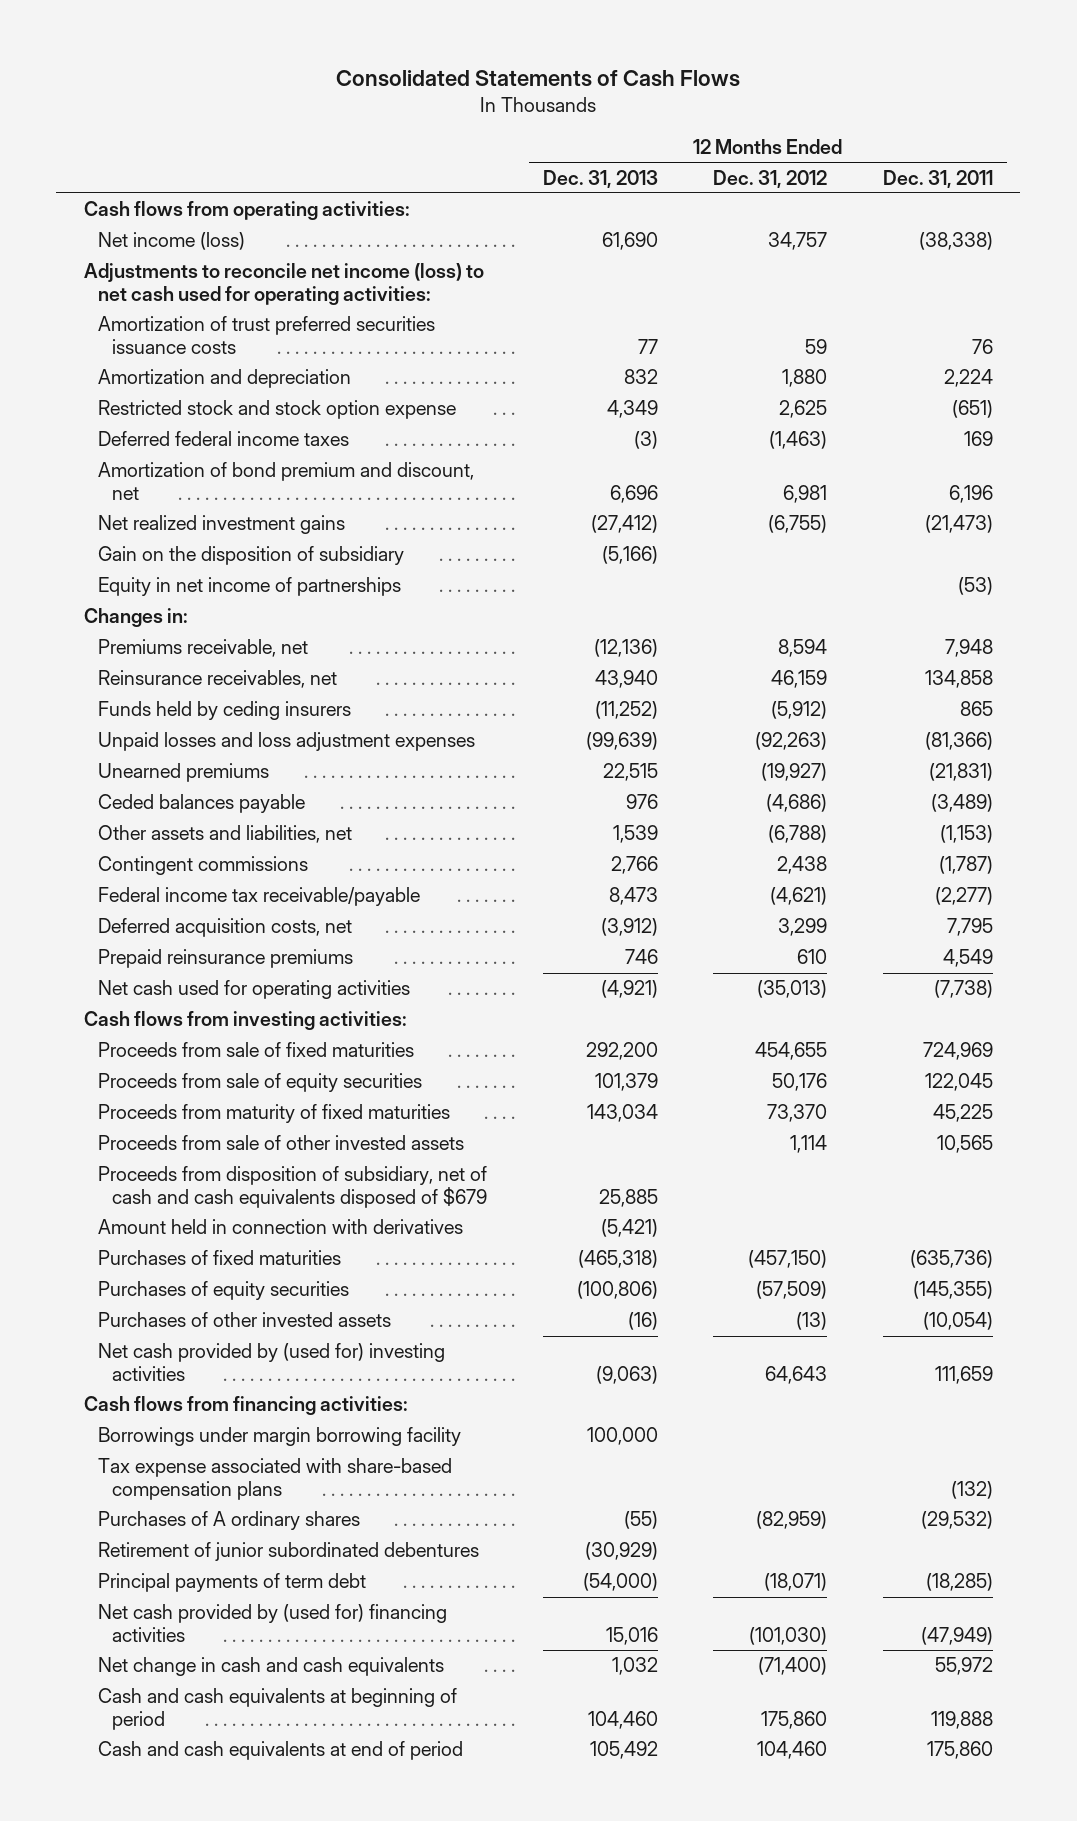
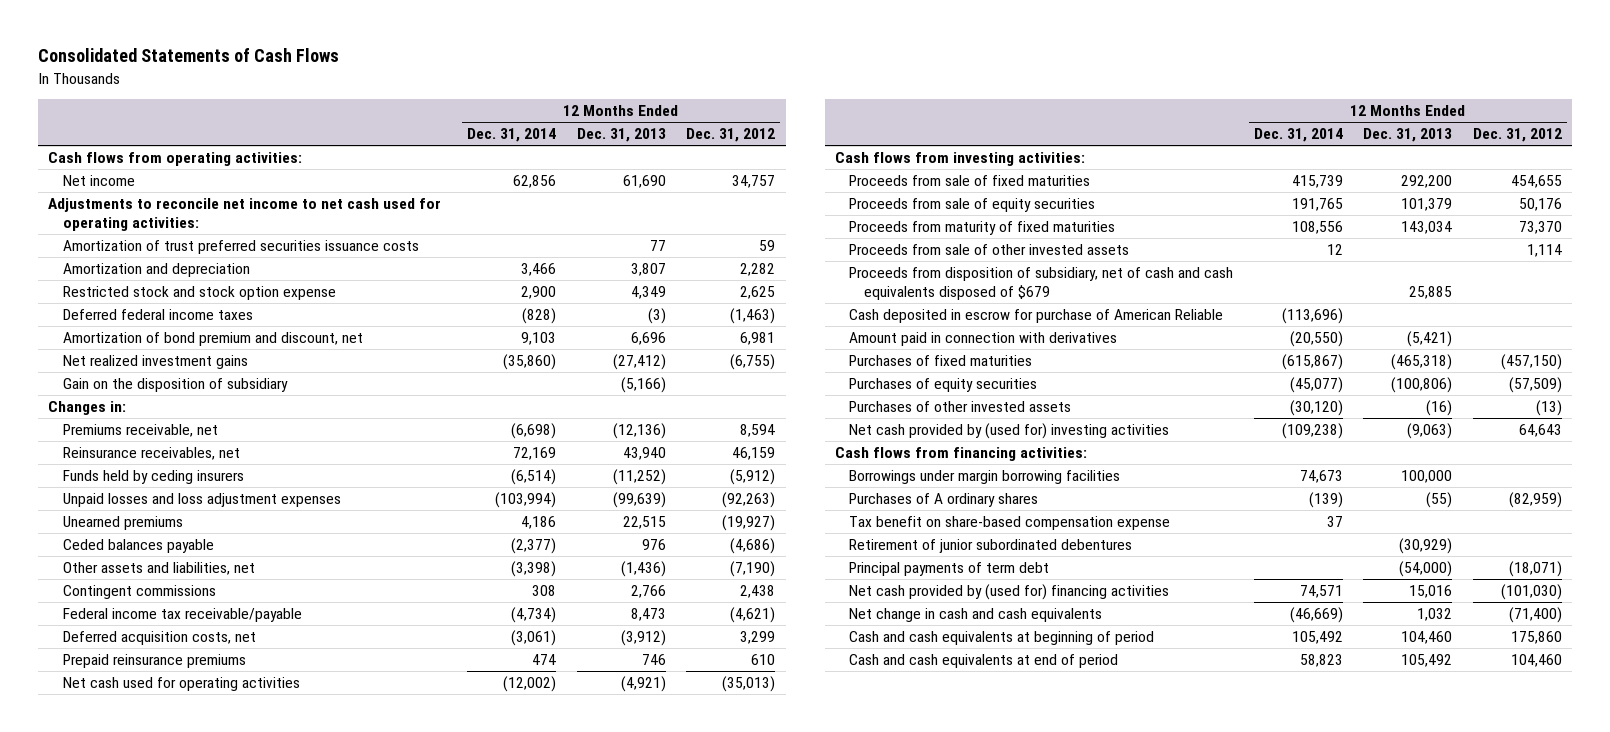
- | 12 Months Ended Dec. 31, 2013 | 12 Months Ended Dec. 31, 2012 | 12 Months Ended Dec. 31, 2011
+ | 12 Months Ended Dec. 31, 2014 | 12 Months Ended Dec. 31, 2013 | 12 Months Ended Dec. 31, 2012
- Net income (loss) | 61,690 | 34,757 | (38,338)
- Adjustments to reconcile net income (loss) to net cash used for operating activities:
+ Net income | 62,856 | 61,690 | 34,757
+ Adjustments to reconcile net income to net cash used for operating activities:
- Amortization and depreciation | 832 | 1,880 | 2,224
+ Amortization and depreciation | 3,466 | 3,807 | 2,282
- Equity in net income of partnerships | | | (53)
- Other assets and liabilities, net | 1,539 | (6,788) | (1,153)
+ Other assets and liabilities, net | (3,398) | (1,436) | (7,190)
- Amount held in connection with derivatives | (5,421) | |
+ Cash deposited in escrow for purchase of American Reliable | (113,696) | |
+ Amount paid in connection with derivatives | (20,550) | (5,421) |
- Borrowings under margin borrowing facility | 100,000 | |
- Tax expense associated with share-based compensation plans | | | (132)
+ Borrowings under margin borrowing facilities | 74,673 | 100,000 |
+ Tax benefit on share-based compensation expense | 37 | |

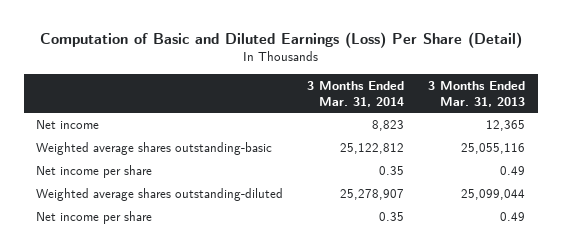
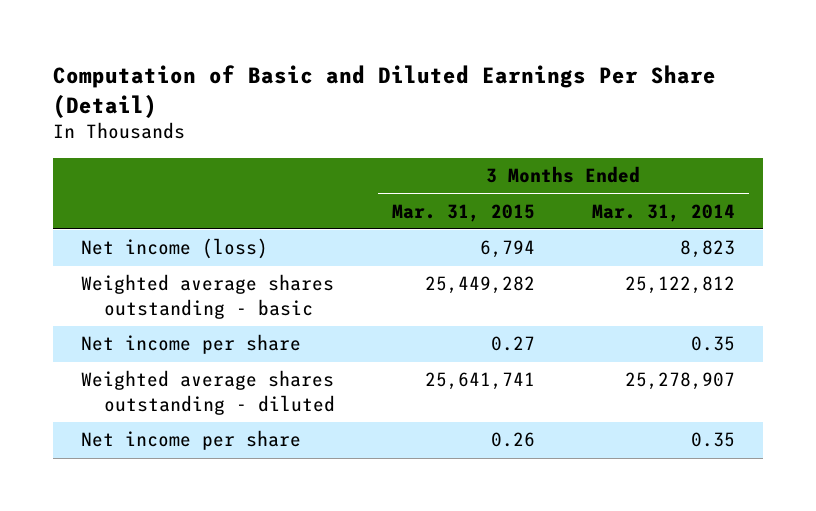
- Computation of Basic and Diluted Earnings (Loss) Per Share (Detail)
+ Computation of Basic and Diluted Earnings Per Share (Detail)
- | 3 Months Ended Mar. 31, 2014 | 3 Months Ended Mar. 31, 2013
+ | 3 Months Ended Mar. 31, 2015 | 3 Months Ended Mar. 31, 2014
- Net income | 8,823 | 12,365
- Weighted average shares outstanding-basic | 25,122,812 | 25,055,116
+ Net income (loss) | 6,794 | 8,823
+ Weighted average shares outstanding - basic | 25,449,282 | 25,122,812
- Weighted average shares outstanding-diluted | 25,278,907 | 25,099,044
+ Weighted average shares outstanding - diluted | 25,641,741 | 25,278,907

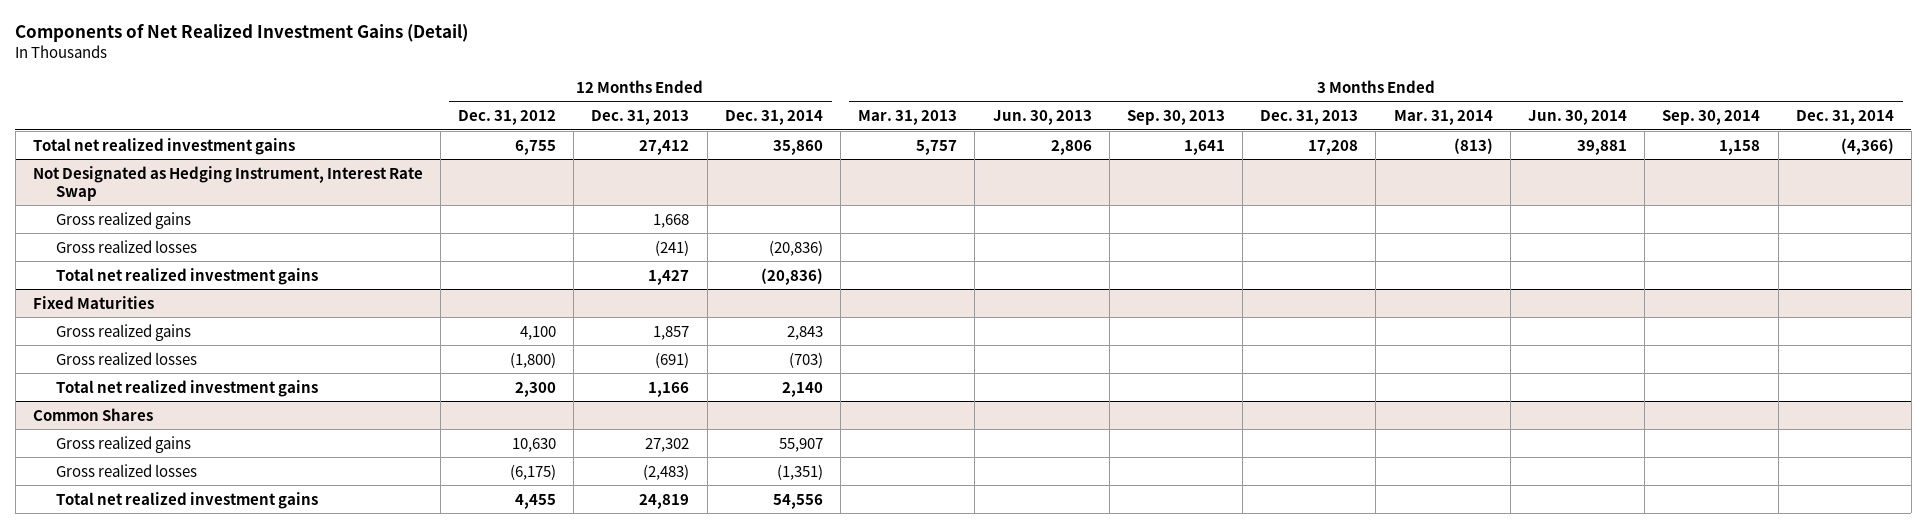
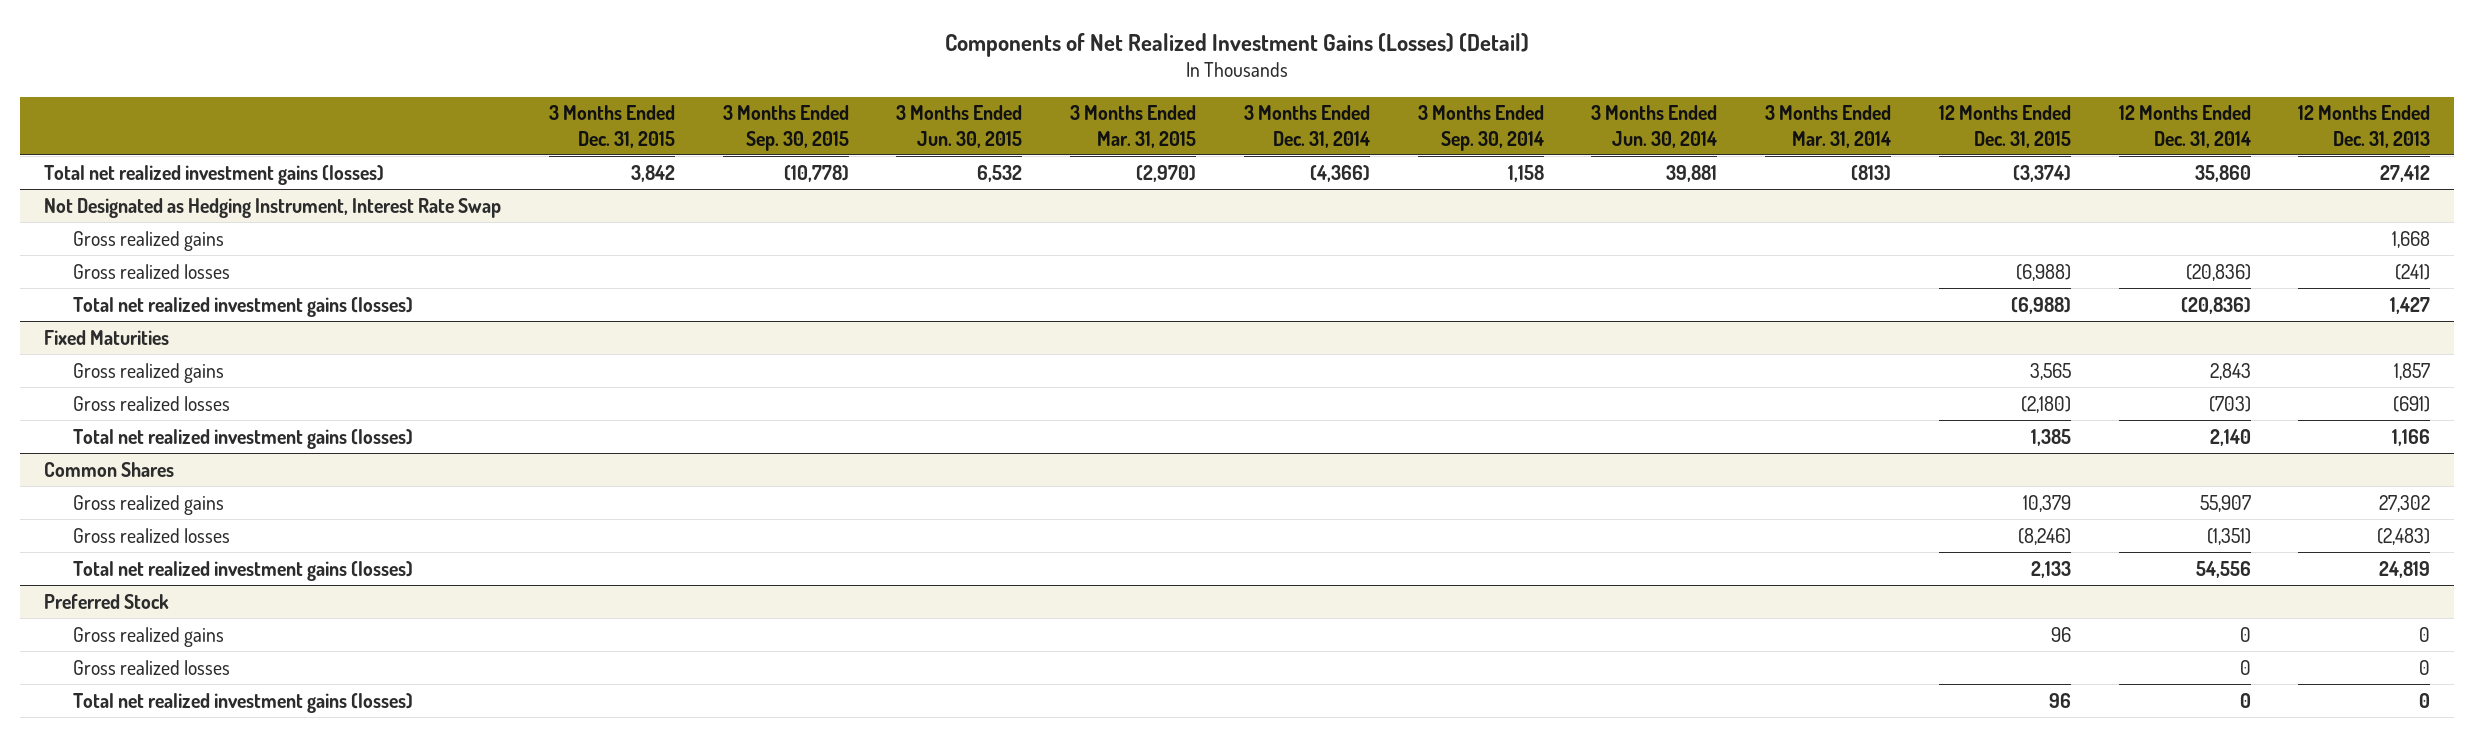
- Components of Net Realized Investment Gains (Detail)
+ Components of Net Realized Investment Gains (Losses) (Detail)
- | 12 Months Ended Dec. 31, 2012 | 12 Months Ended Dec. 31, 2013 | 12 Months Ended Dec. 31, 2014 | 3 Months Ended Mar. 31, 2013 | 3 Months Ended Jun. 30, 2013 | 3 Months Ended Sep. 30, 2013 | 3 Months Ended Dec. 31, 2013 | 3 Months Ended Mar. 31, 2014 | 3 Months Ended Jun. 30, 2014 | 3 Months Ended Sep. 30, 2014 | 3 Months Ended Dec. 31, 2014
+ | 3 Months Ended Dec. 31, 2015 | 3 Months Ended Sep. 30, 2015 | 3 Months Ended Jun. 30, 2015 | 3 Months Ended Mar. 31, 2015 | 3 Months Ended Dec. 31, 2014 | 3 Months Ended Sep. 30, 2014 | 3 Months Ended Jun. 30, 2014 | 3 Months Ended Mar. 31, 2014 | 12 Months Ended Dec. 31, 2015 | 12 Months Ended Dec. 31, 2014 | 12 Months Ended Dec. 31, 2013
- Total net realized investment gains | 6,755 | 27,412 | 35,860 | 5,757 | 2,806 | 1,641 | 17,208 | (813) | 39,881 | 1,158 | (4,366)
+ Total net realized investment gains (losses) | 3,842 | (10,778) | 6,532 | (2,970) | (4,366) | 1,158 | 39,881 | (813) | (3,374) | 35,860 | 27,412
@ Not Designated as Hedging Instrument, Interest Rate Swap
- Total net realized investment gains | | 1,427 | (20,836) | | | | | | | |
+ Total net realized investment gains (losses) | | | | | | | | | (6,988) | (20,836) | 1,427
@ Fixed Maturities
- Total net realized investment gains | 2,300 | 1,166 | 2,140 | | | | | | | |
+ Total net realized investment gains (losses) | | | | | | | | | 1,385 | 2,140 | 1,166
@ Common Shares
- Total net realized investment gains | 4,455 | 24,819 | 54,556 | | | | | | | |
+ Total net realized investment gains (losses) | | | | | | | | | 2,133 | 54,556 | 24,819
+ Preferred Stock
+ Gross realized gains | | | | | | | | | 96 | 0 | 0
+ Gross realized losses | | | | | | | | | | 0 | 0
+ Total net realized investment gains (losses) | | | | | | | | | 96 | 0 | 0

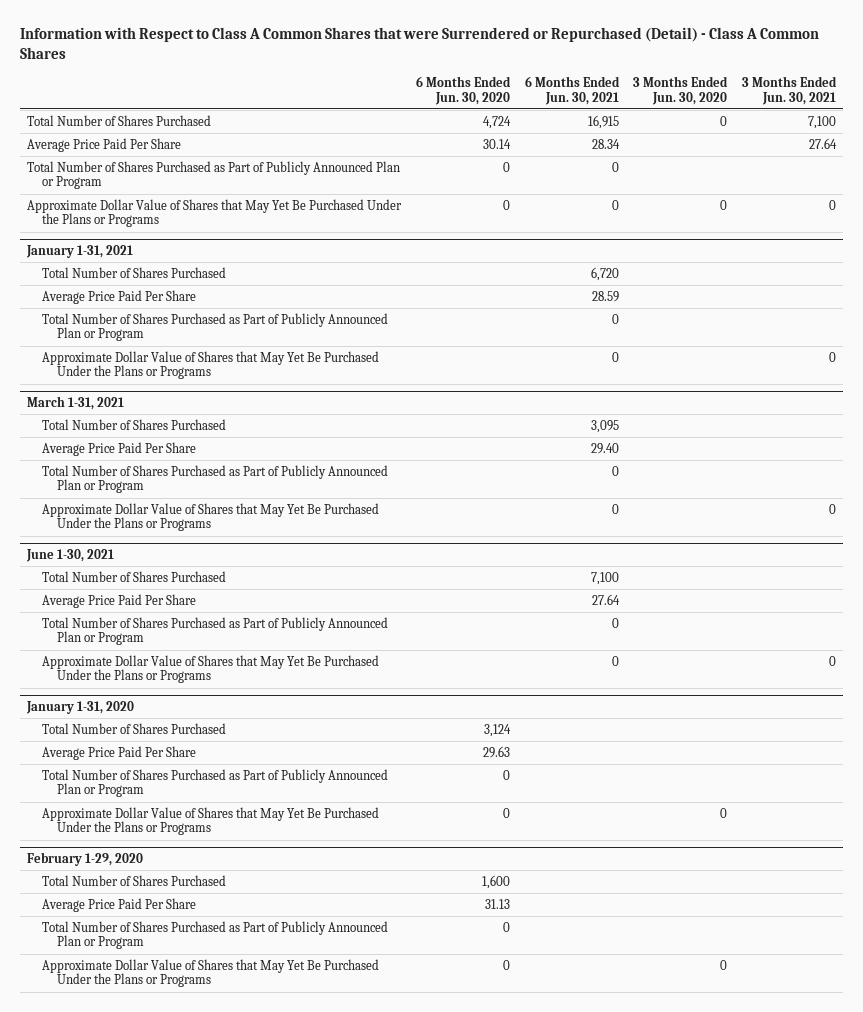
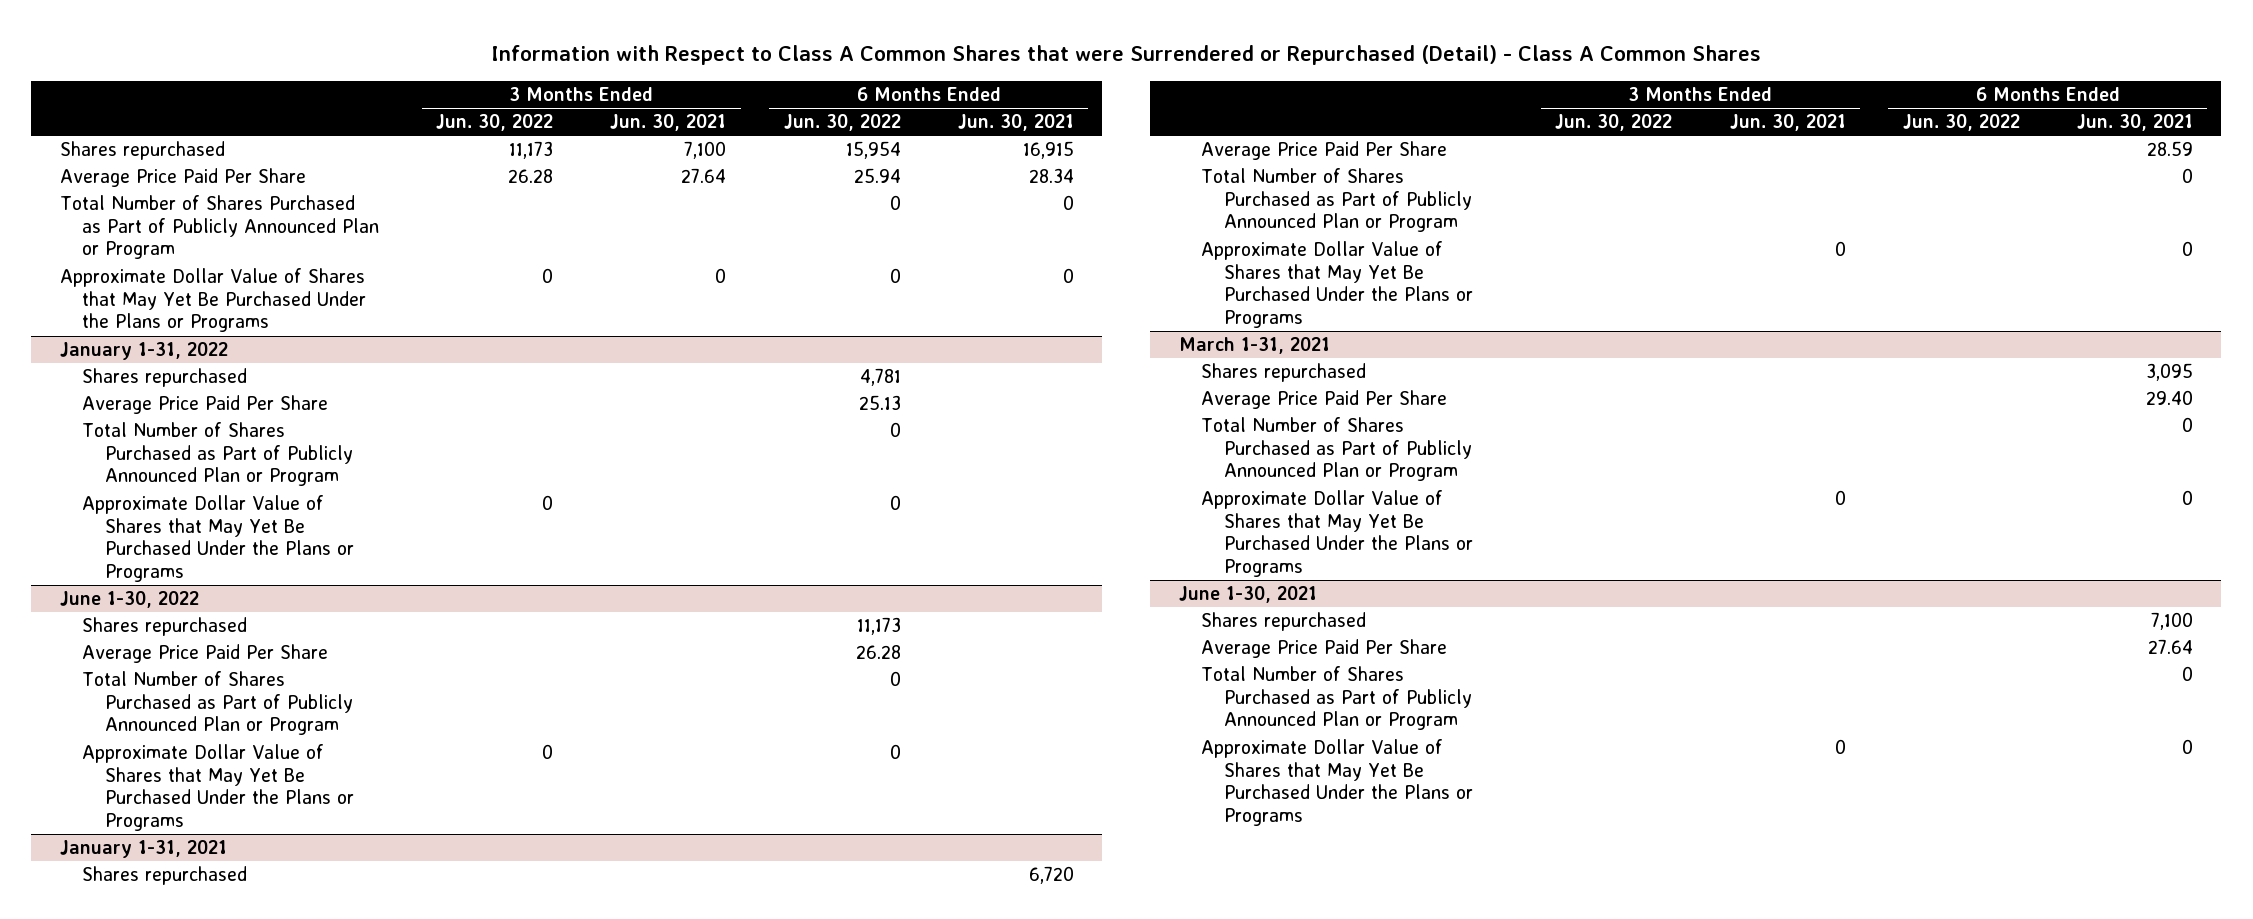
- | 6 Months Ended Jun. 30, 2020 | 6 Months Ended Jun. 30, 2021 | 3 Months Ended Jun. 30, 2020 | 3 Months Ended Jun. 30, 2021
+ | 3 Months Ended Jun. 30, 2022 | 3 Months Ended Jun. 30, 2021 | 6 Months Ended Jun. 30, 2022 | 6 Months Ended Jun. 30, 2021
- Total Number of Shares Purchased | 4,724 | 16,915 | 0 | 7,100
+ Shares repurchased | 11,173 | 7,100 | 15,954 | 16,915
+ January 1-31, 2022
+ Shares repurchased | | | 4,781 |
+ Average Price Paid Per Share | | | 25.13 |
+ Total Number of Shares Purchased as Part of Publicly Announced Plan or Program | | | 0 |
+ Approximate Dollar Value of Shares that May Yet Be Purchased Under the Plans or Programs | 0 | | 0 |
+ June 1-30, 2022
+ Shares repurchased | | | 11,173 |
+ Average Price Paid Per Share | | | 26.28 |
+ Total Number of Shares Purchased as Part of Publicly Announced Plan or Program | | | 0 |
+ Approximate Dollar Value of Shares that May Yet Be Purchased Under the Plans or Programs | 0 | | 0 |
@ January 1-31, 2021
- Total Number of Shares Purchased | | 6,720 | |
+ Shares repurchased | | | | 6,720
@ March 1-31, 2021
- Total Number of Shares Purchased | | 3,095 | |
+ Shares repurchased | | | | 3,095
@ June 1-30, 2021
- Total Number of Shares Purchased | | 7,100 | |
+ Shares repurchased | | | | 7,100
- January 1-31, 2020
- Total Number of Shares Purchased | 3,124 | | |
- Average Price Paid Per Share | 29.63 | | |
- Total Number of Shares Purchased as Part of Publicly Announced Plan or Program | 0 | | |
- Approximate Dollar Value of Shares that May Yet Be Purchased Under the Plans or Programs | 0 | | 0 |
- February 1-29, 2020
- Total Number of Shares Purchased | 1,600 | | |
- Average Price Paid Per Share | 31.13 | | |
- Total Number of Shares Purchased as Part of Publicly Announced Plan or Program | 0 | | |
- Approximate Dollar Value of Shares that May Yet Be Purchased Under the Plans or Programs | 0 | | 0 |

